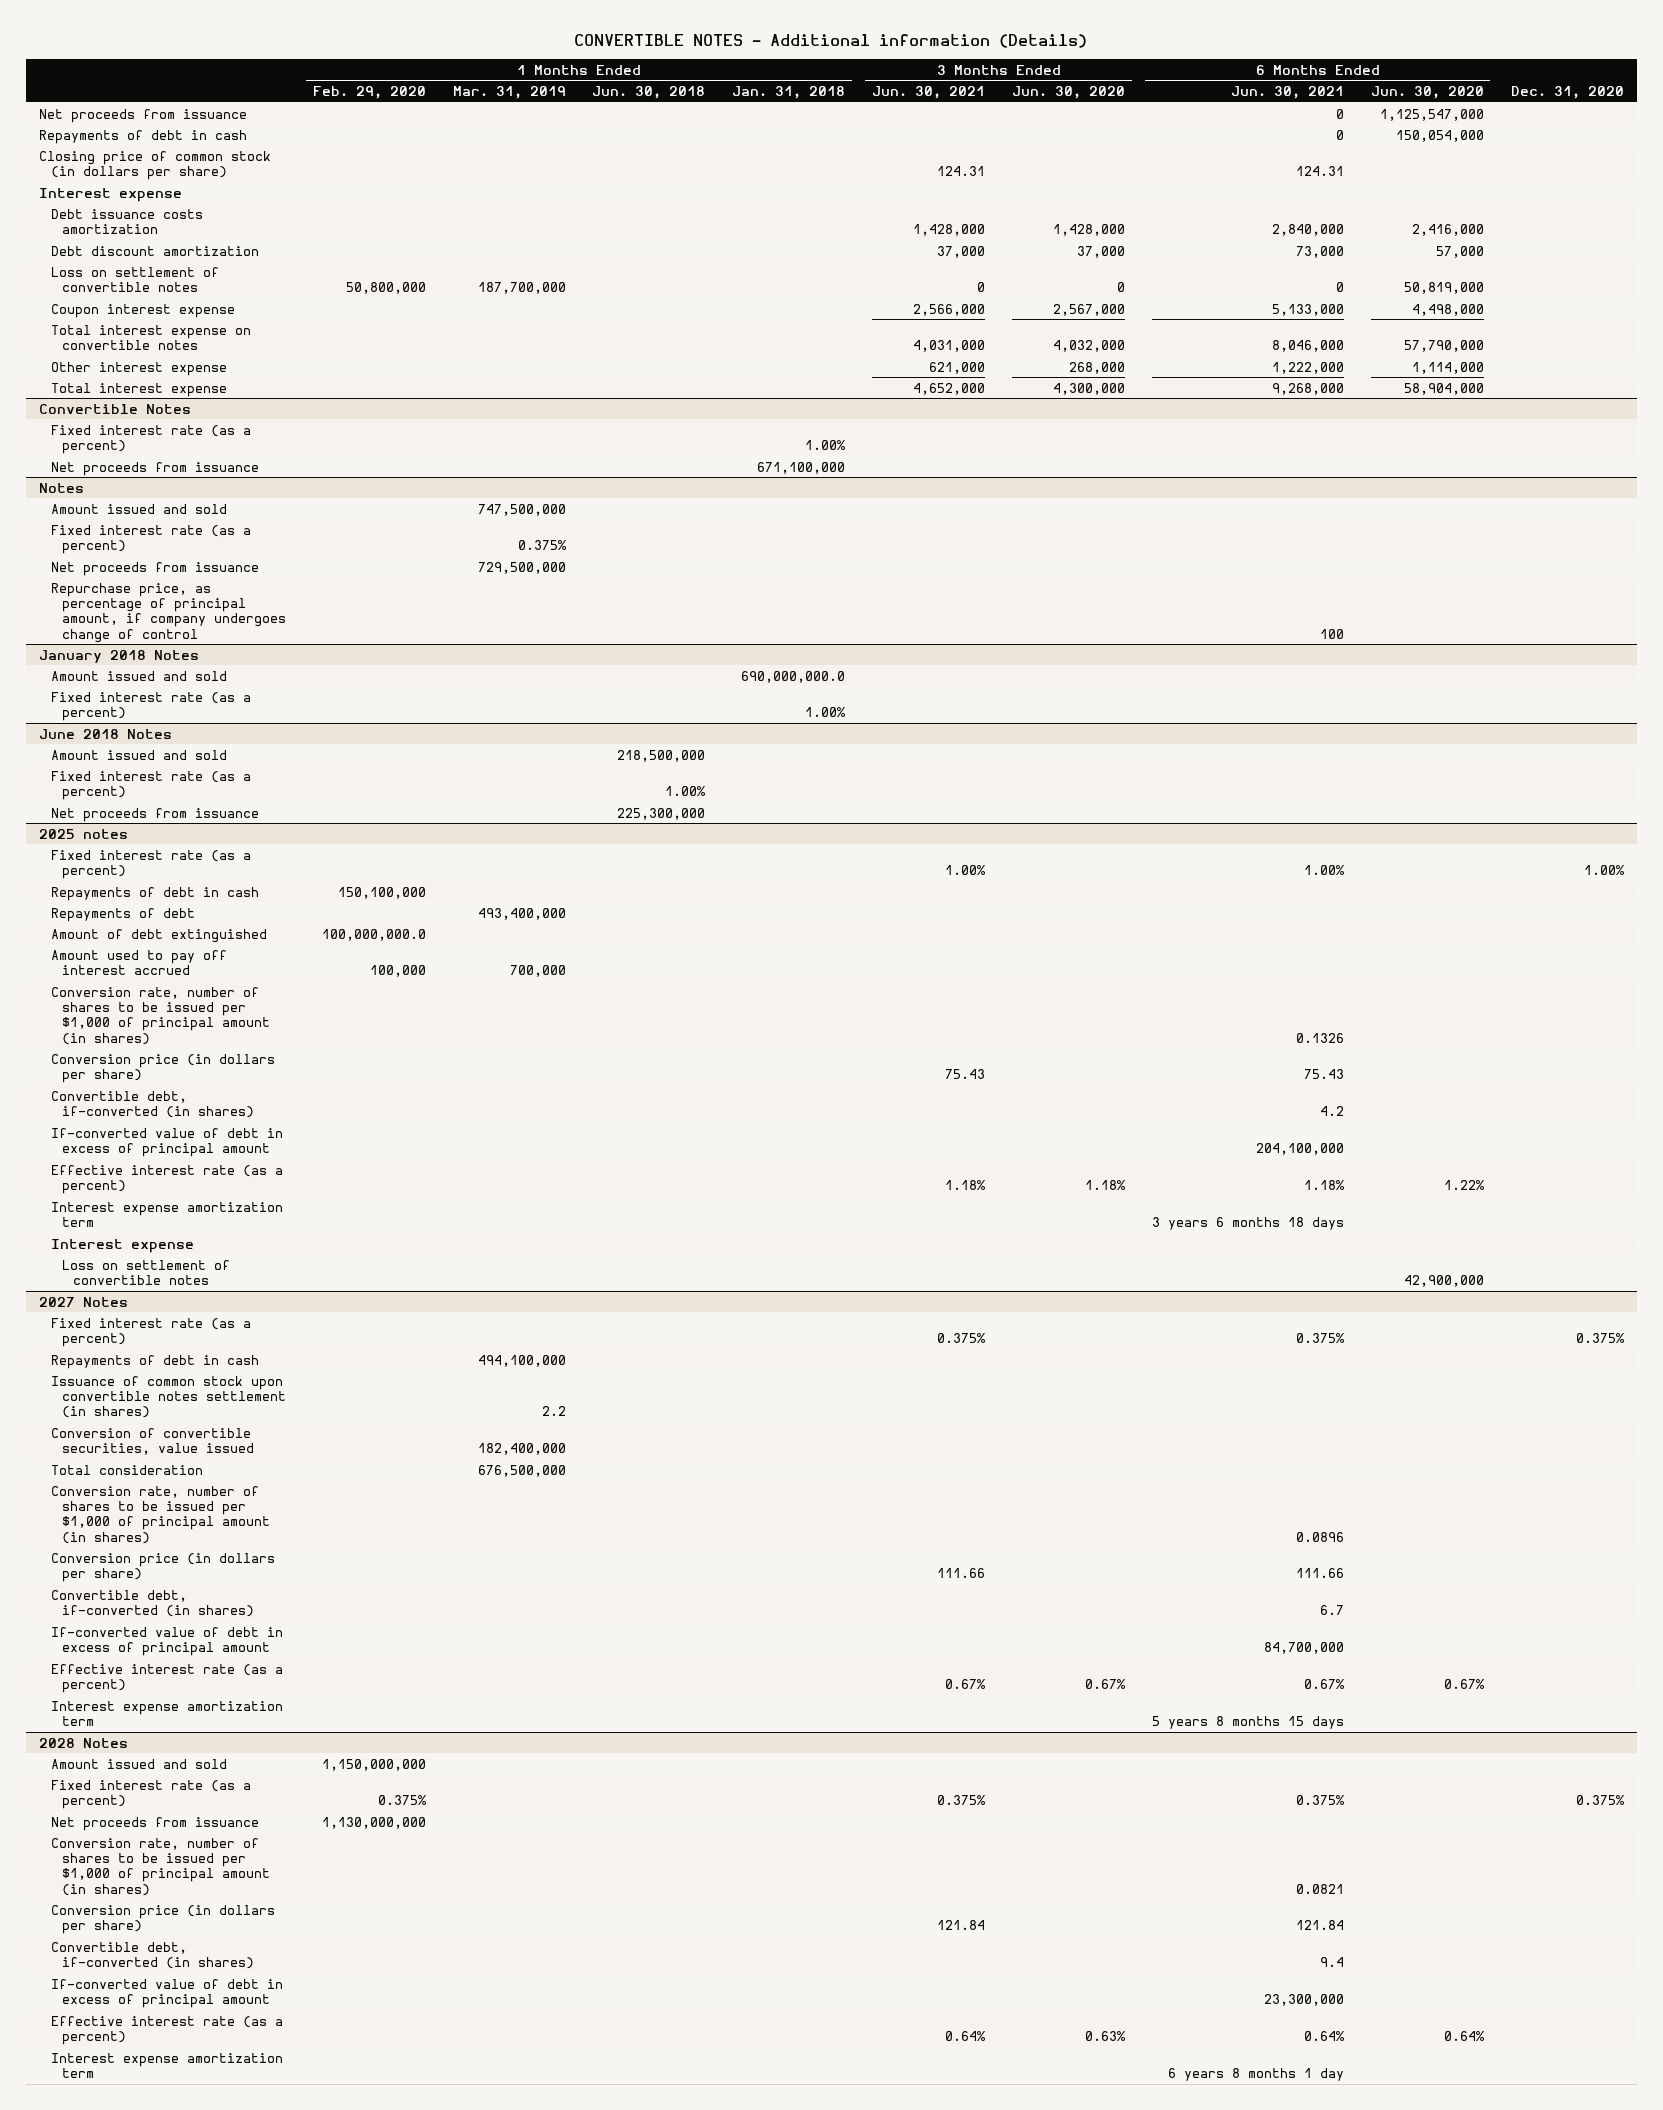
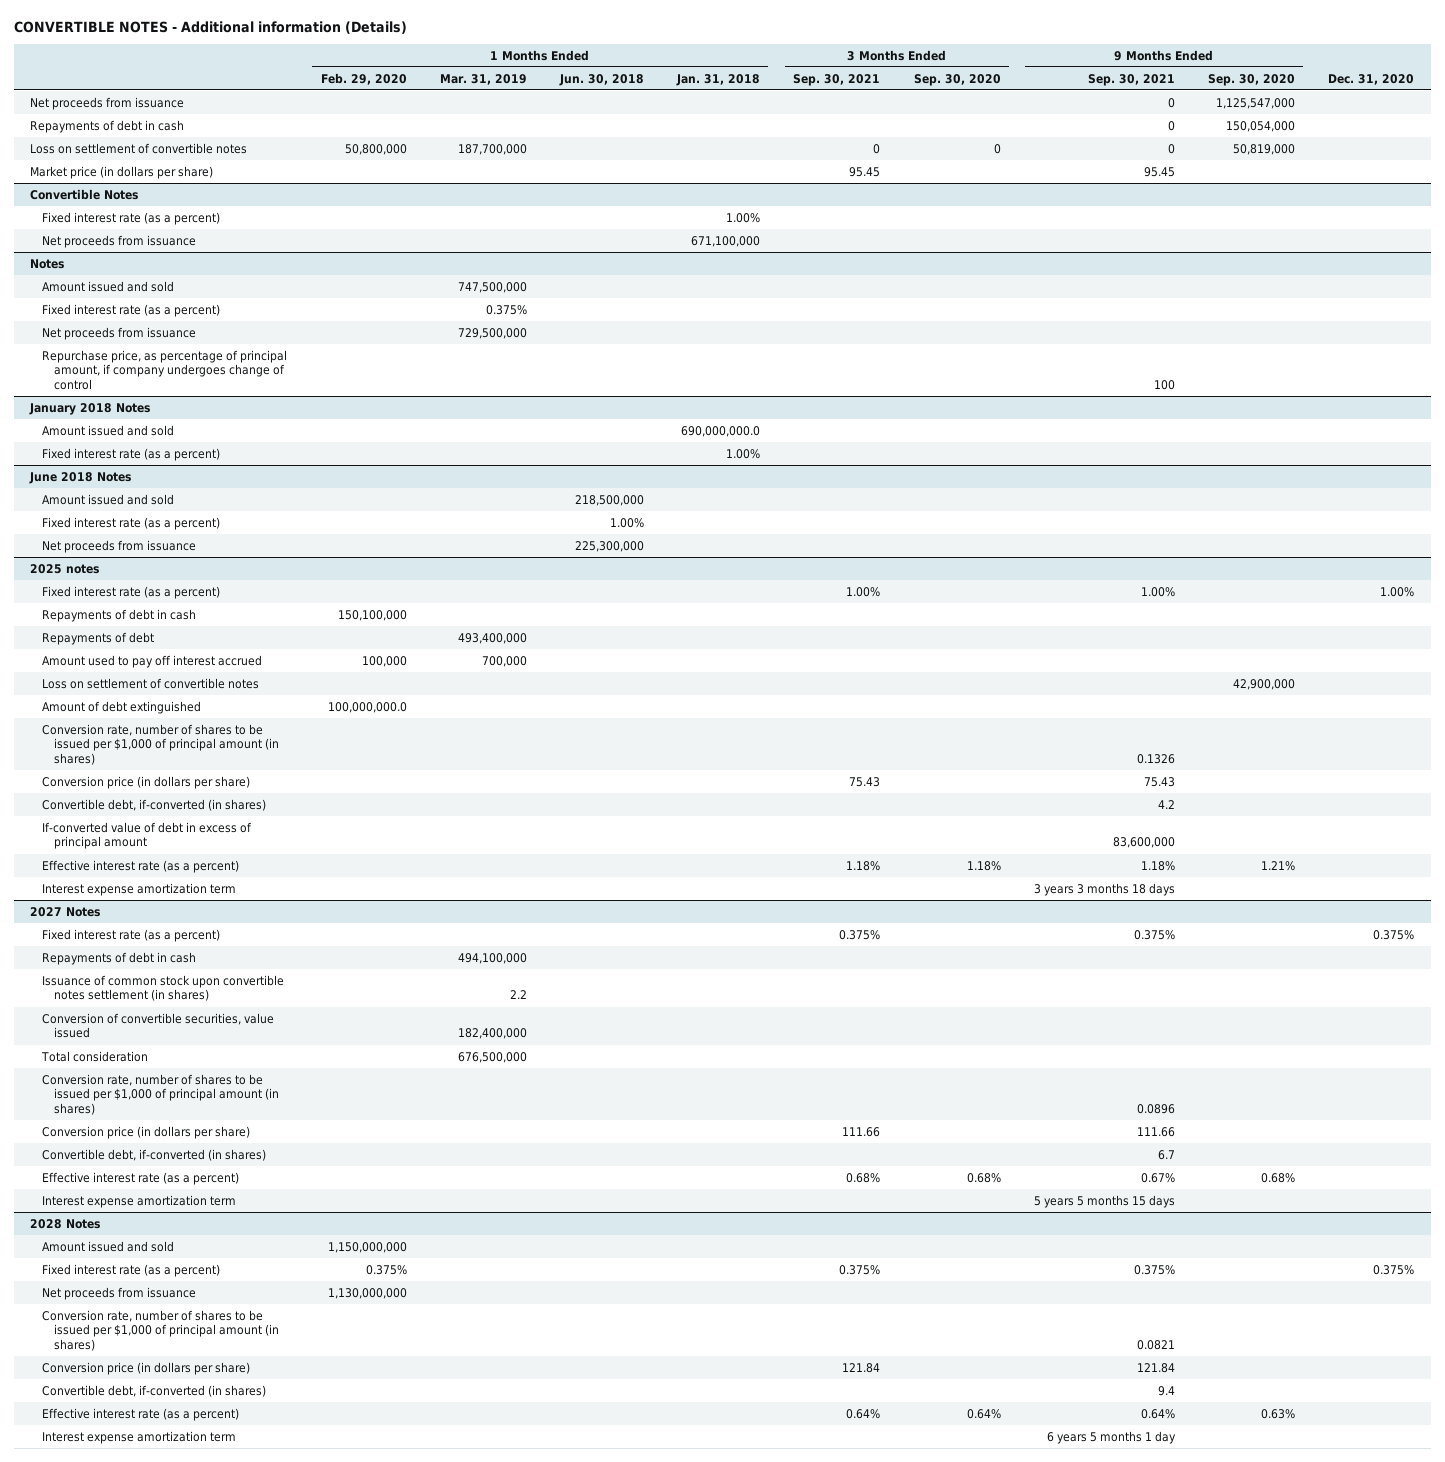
- | 1 Months Ended Feb. 29, 2020 | 1 Months Ended Mar. 31, 2019 | 1 Months Ended Jun. 30, 2018 | 1 Months Ended Jan. 31, 2018 | 3 Months Ended Jun. 30, 2021 | 3 Months Ended Jun. 30, 2020 | 6 Months Ended Jun. 30, 2021 | 6 Months Ended Jun. 30, 2020 | Dec. 31, 2020
+ | 1 Months Ended Feb. 29, 2020 | 1 Months Ended Mar. 31, 2019 | 1 Months Ended Jun. 30, 2018 | 1 Months Ended Jan. 31, 2018 | 3 Months Ended Sep. 30, 2021 | 3 Months Ended Sep. 30, 2020 | 9 Months Ended Sep. 30, 2021 | 9 Months Ended Sep. 30, 2020 | Dec. 31, 2020
- Closing price of common stock (in dollars per share) | | | | | 124.31 | | 124.31 | |
- Interest expense
- Debt issuance costs amortization | | | | | 1,428,000 | 1,428,000 | 2,840,000 | 2,416,000 |
- Debt discount amortization | | | | | 37,000 | 37,000 | 73,000 | 57,000 |
- Coupon interest expense | | | | | 2,566,000 | 2,567,000 | 5,133,000 | 4,498,000 |
- Total interest expense on convertible notes | | | | | 4,031,000 | 4,032,000 | 8,046,000 | 57,790,000 |
- Other interest expense | | | | | 621,000 | 268,000 | 1,222,000 | 1,114,000 |
- Total interest expense | | | | | 4,652,000 | 4,300,000 | 9,268,000 | 58,904,000 |
+ Market price (in dollars per share) | | | | | 95.45 | | 95.45 | |
@ 2025 notes
moved up: Loss on settlement of convertible notes | | | | | | | | 42,900,000 |
moved down: Amount of debt extinguished | 100,000,000.0 | | | | | | | |
- Interest expense
@ 2027 Notes
- If-converted value of debt in excess of principal amount | | | | | | | 84,700,000 | |
@ 2028 Notes
- If-converted value of debt in excess of principal amount | | | | | | | 23,300,000 | |

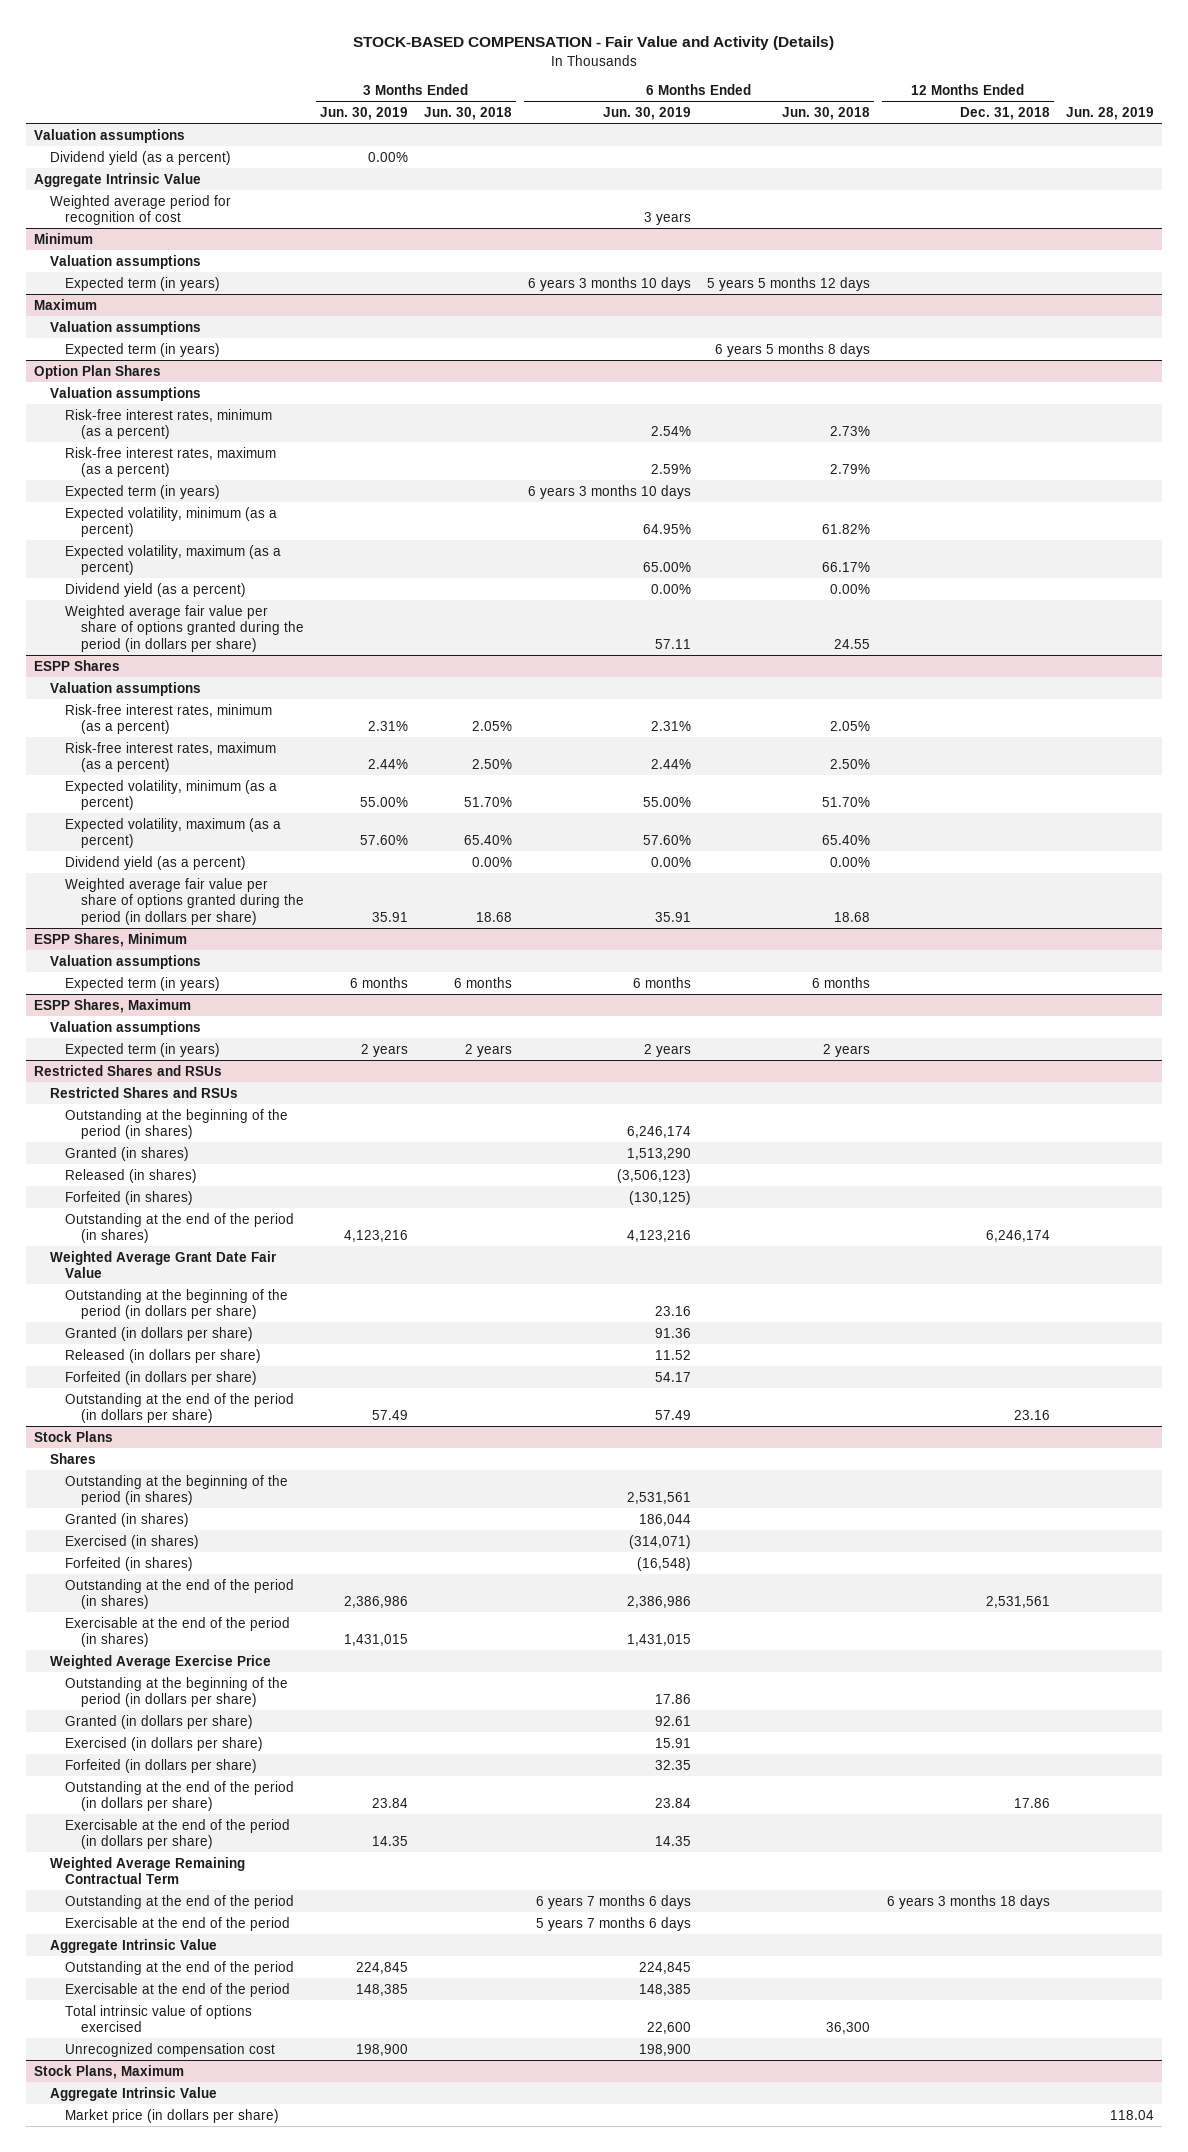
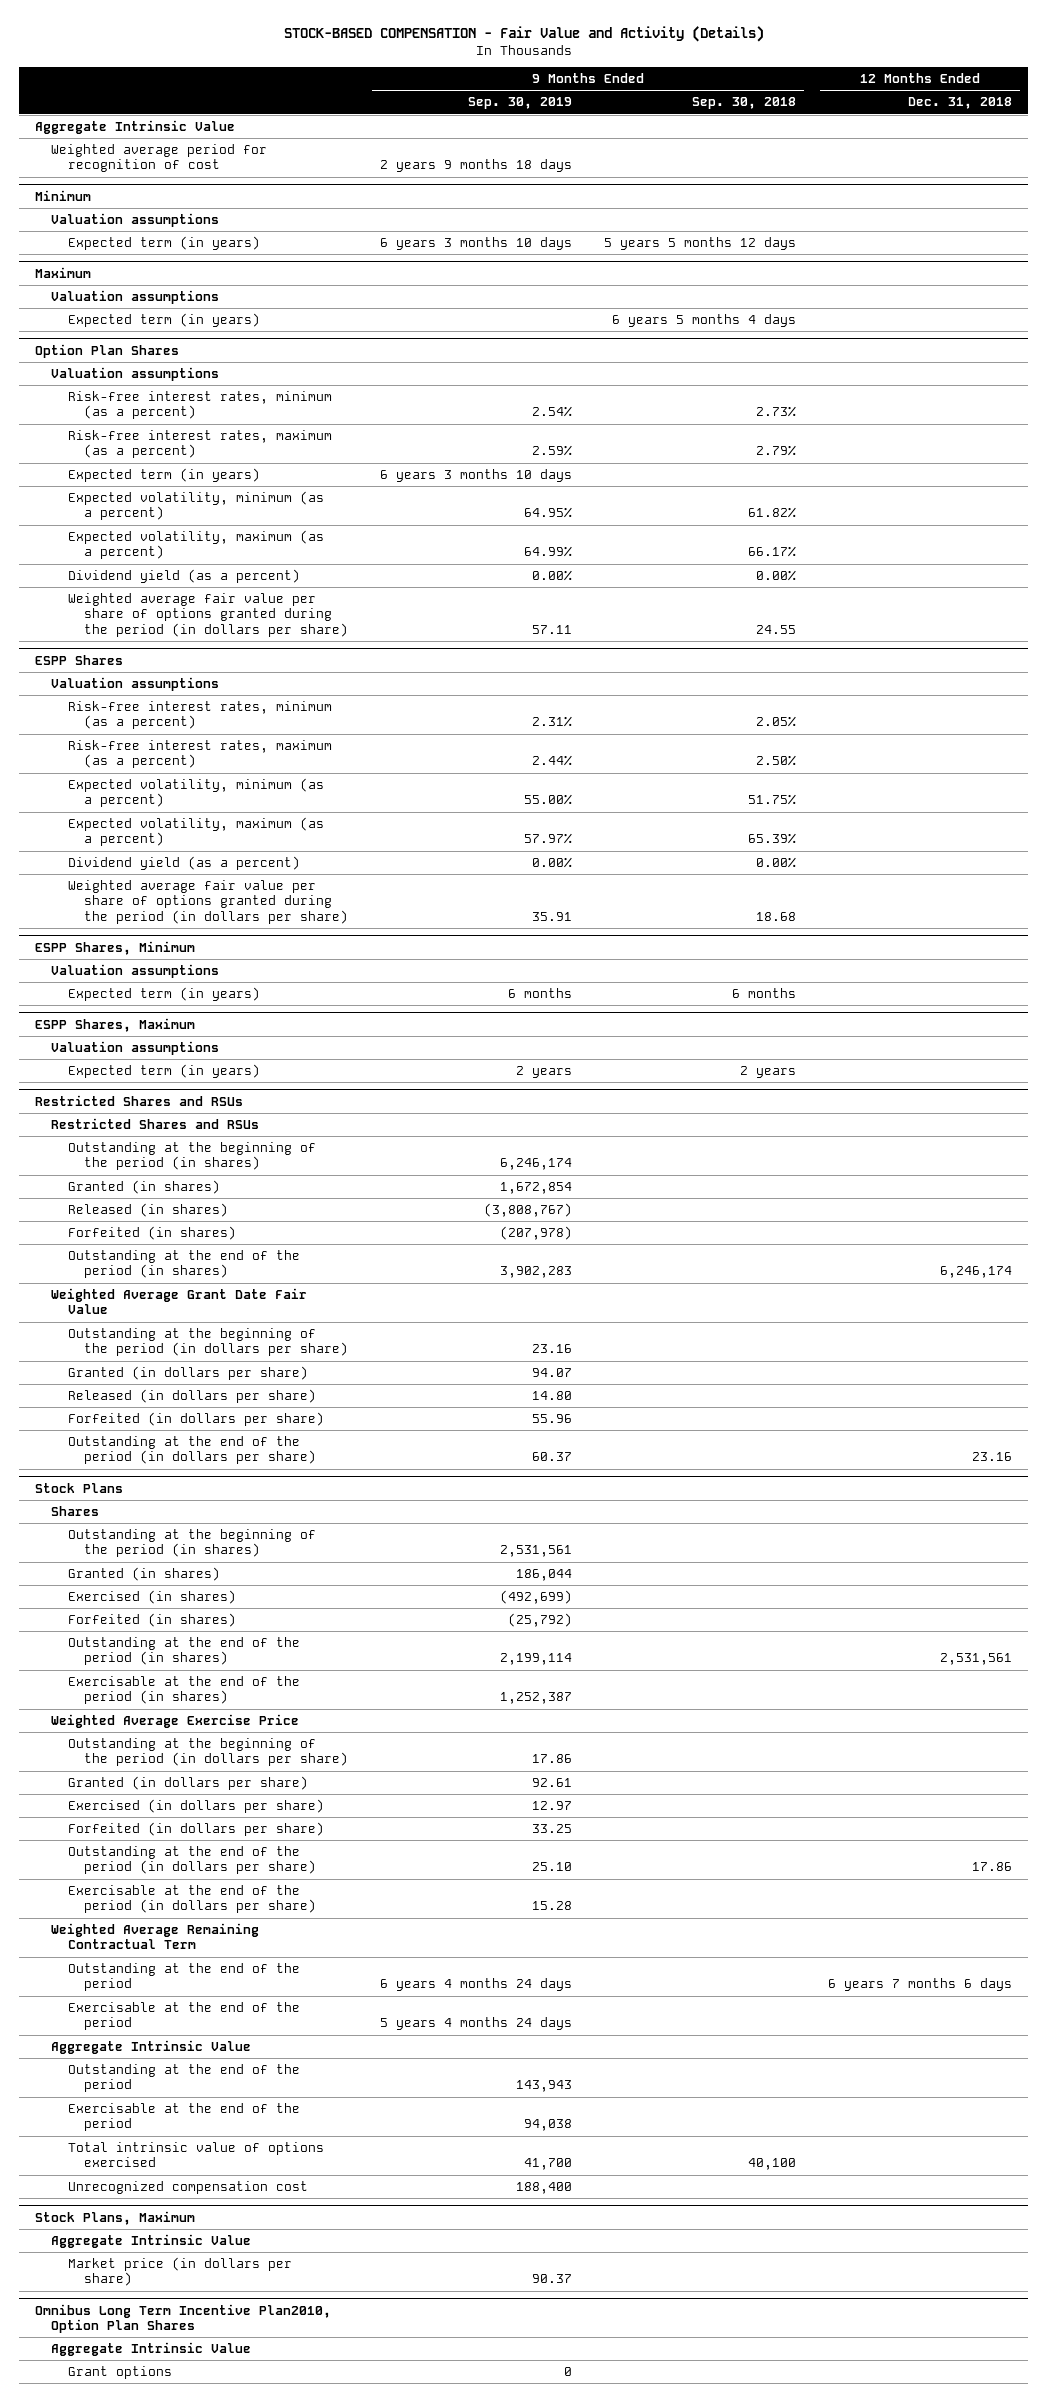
- | 3 Months Ended Jun. 30, 2019 | 3 Months Ended Jun. 30, 2018 | 6 Months Ended Jun. 30, 2019 | 6 Months Ended Jun. 30, 2018 | 12 Months Ended Dec. 31, 2018 | Jun. 28, 2019
+ | 9 Months Ended Sep. 30, 2019 | 9 Months Ended Sep. 30, 2018 | 12 Months Ended Dec. 31, 2018
- Valuation assumptions
- Dividend yield (as a percent) | 0.00% | | | | |
@ Stock Plans
- Outstanding at the end of the period | | | 6 years 7 months 6 days | | 6 years 3 months 18 days |
+ Outstanding at the end of the period | 6 years 4 months 24 days | | 6 years 7 months 6 days
+ Omnibus Long Term Incentive Plan2010, Option Plan Shares
+ Aggregate Intrinsic Value
+ Grant options | 0 | |

